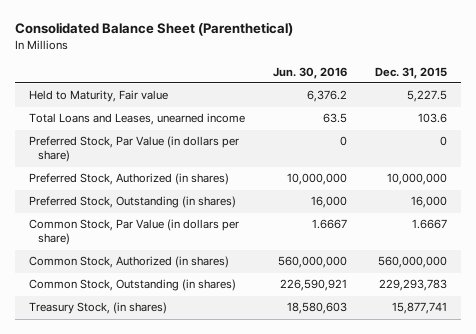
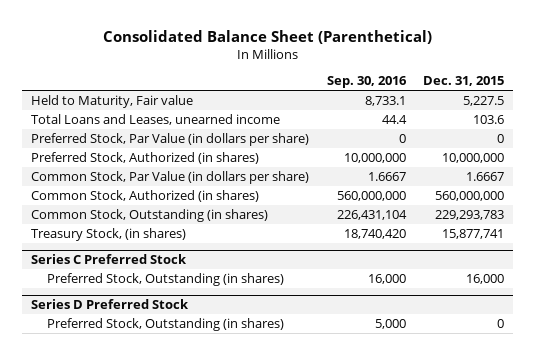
- | Jun. 30, 2016 | Dec. 31, 2015
+ | Sep. 30, 2016 | Dec. 31, 2015
- Preferred Stock, Outstanding (in shares) | 16,000 | 16,000
+ Series C Preferred Stock
+ Preferred Stock, Outstanding (in shares) | 16,000 | 16,000
+ Series D Preferred Stock
+ Preferred Stock, Outstanding (in shares) | 5,000 | 0

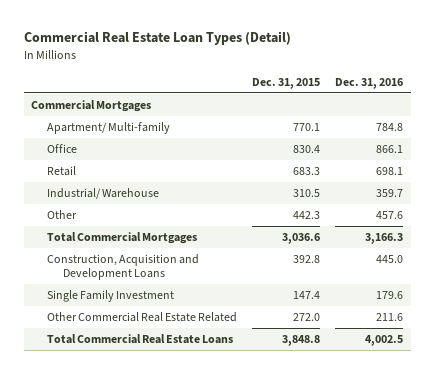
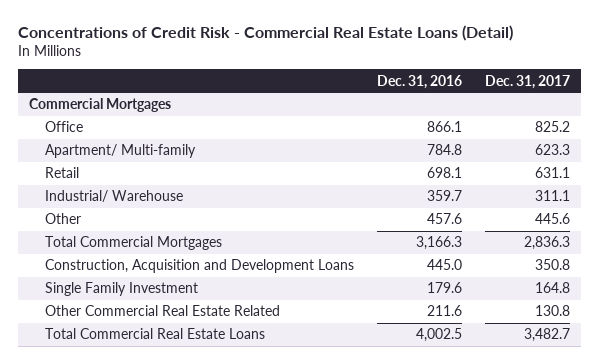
- Commercial Real Estate Loan Types (Detail)
+ Concentrations of Credit Risk - Commercial Real Estate Loans (Detail)
- | Dec. 31, 2015 | Dec. 31, 2016
+ | Dec. 31, 2016 | Dec. 31, 2017
moved down: Apartment/ Multi-family | 784.8 | 623.3

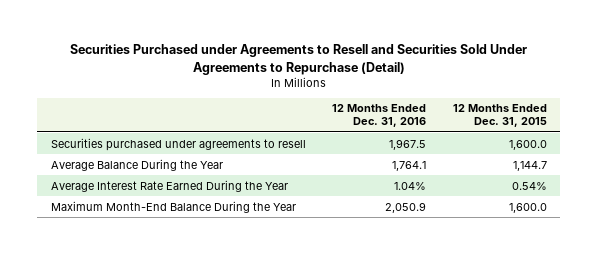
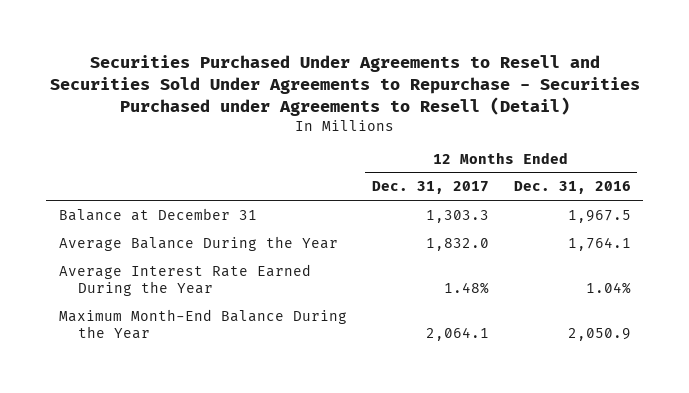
- Securities Purchased under Agreements to Resell and Securities Sold Under Agreements to Repurchase (Detail)
+ Securities Purchased Under Agreements to Resell and Securities Sold Under Agreements to Repurchase - Securities Purchased under Agreements to Resell (Detail)
- | 12 Months Ended Dec. 31, 2016 | 12 Months Ended Dec. 31, 2015
+ | 12 Months Ended Dec. 31, 2017 | 12 Months Ended Dec. 31, 2016
- Securities purchased under agreements to resell | 1,967.5 | 1,600.0
+ Balance at December 31 | 1,303.3 | 1,967.5

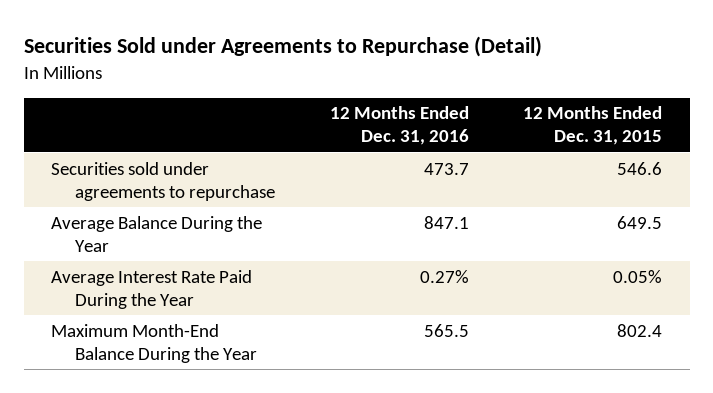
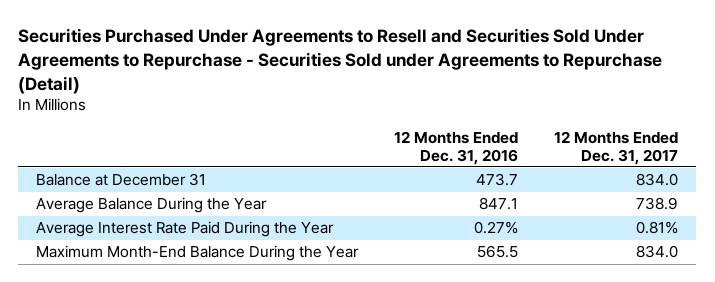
- Securities Sold under Agreements to Repurchase (Detail)
+ Securities Purchased Under Agreements to Resell and Securities Sold Under Agreements to Repurchase - Securities Sold under Agreements to Repurchase (Detail)
- | 12 Months Ended Dec. 31, 2016 | 12 Months Ended Dec. 31, 2015
+ | 12 Months Ended Dec. 31, 2016 | 12 Months Ended Dec. 31, 2017
- Securities sold under agreements to repurchase | 473.7 | 546.6
+ Balance at December 31 | 473.7 | 834.0

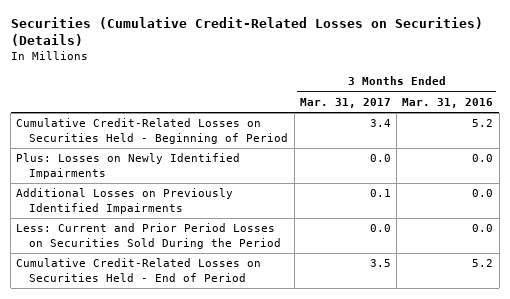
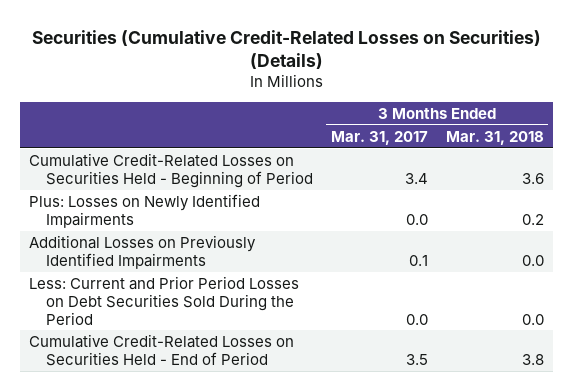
- | 3 Months Ended Mar. 31, 2017 | 3 Months Ended Mar. 31, 2016
+ | 3 Months Ended Mar. 31, 2017 | 3 Months Ended Mar. 31, 2018
- Less: Current and Prior Period Losses on Securities Sold During the Period | 0.0 | 0.0
+ Less: Current and Prior Period Losses on Debt Securities Sold During the Period | 0.0 | 0.0

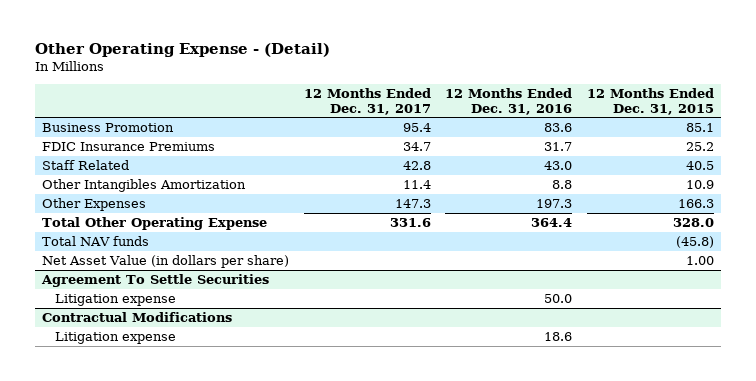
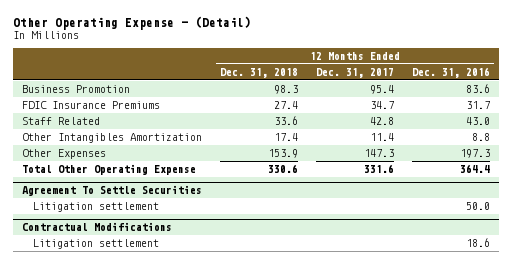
- | 12 Months Ended Dec. 31, 2017 | 12 Months Ended Dec. 31, 2016 | 12 Months Ended Dec. 31, 2015
+ | 12 Months Ended Dec. 31, 2018 | 12 Months Ended Dec. 31, 2017 | 12 Months Ended Dec. 31, 2016
- Total NAV funds | | | (45.8)
- Net Asset Value (in dollars per share) | | | 1.00
@ Agreement To Settle Securities
- Litigation expense | | 50.0 |
+ Litigation settlement | | | 50.0
@ Contractual Modifications
- Litigation expense | | 18.6 |
+ Litigation settlement | | | 18.6

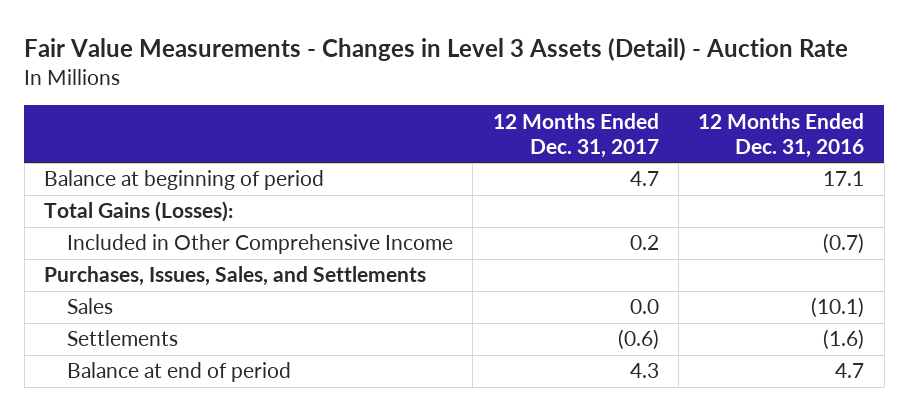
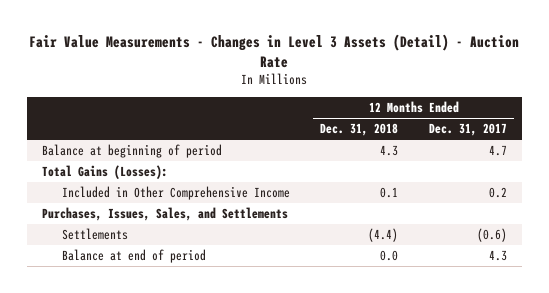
- | 12 Months Ended Dec. 31, 2017 | 12 Months Ended Dec. 31, 2016
+ | 12 Months Ended Dec. 31, 2018 | 12 Months Ended Dec. 31, 2017
- Sales | 0.0 | (10.1)

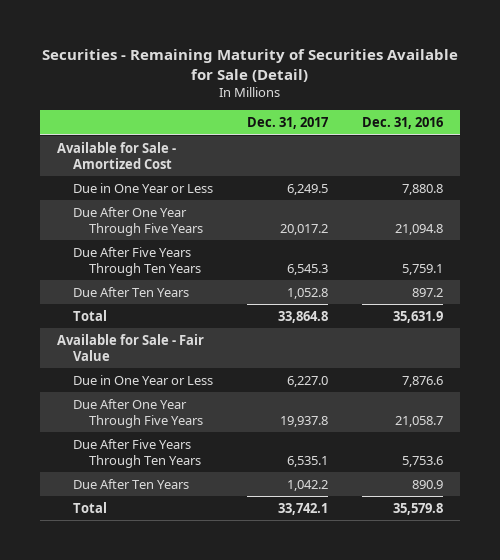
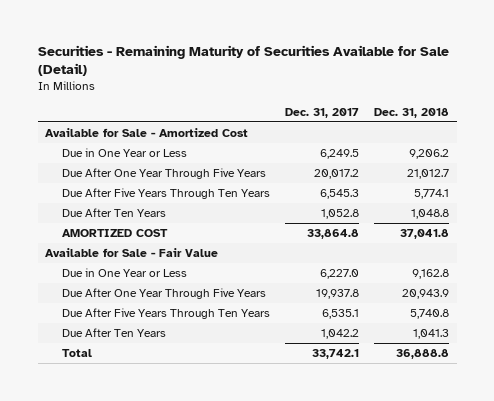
- | Dec. 31, 2017 | Dec. 31, 2016
+ | Dec. 31, 2017 | Dec. 31, 2018
- Total | 33,864.8 | 35,631.9
+ AMORTIZED COST | 33,864.8 | 37,041.8

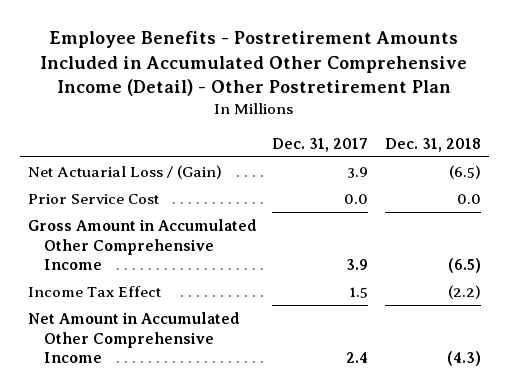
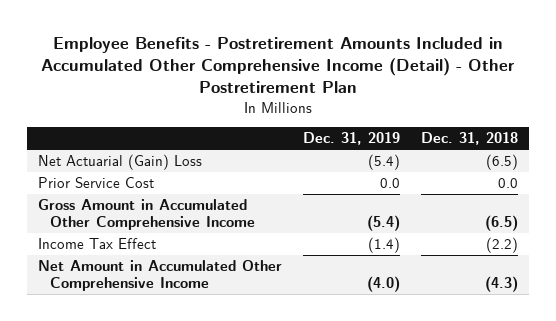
- | Dec. 31, 2017 | Dec. 31, 2018
+ | Dec. 31, 2019 | Dec. 31, 2018
- Net Actuarial Loss / (Gain) | 3.9 | (6.5)
+ Net Actuarial (Gain) Loss | (5.4) | (6.5)

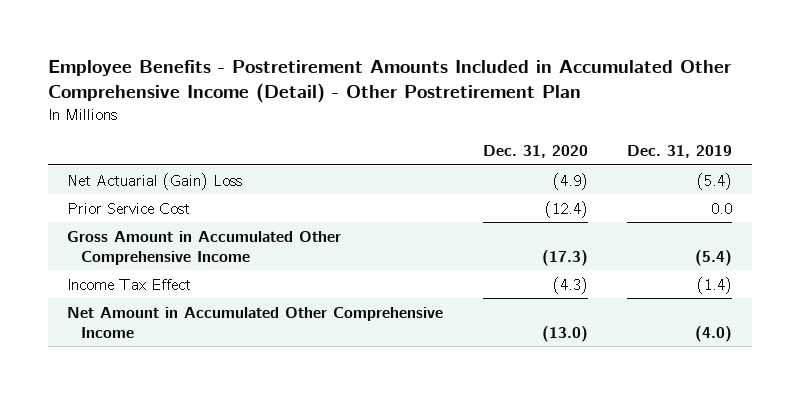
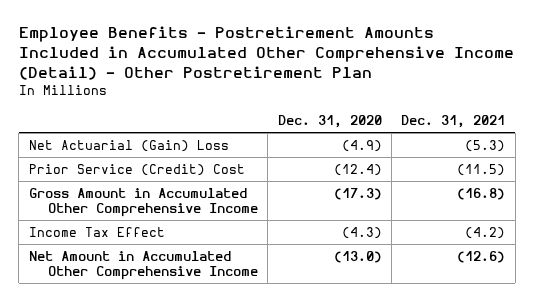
- | Dec. 31, 2020 | Dec. 31, 2019
+ | Dec. 31, 2020 | Dec. 31, 2021
- Prior Service Cost | (12.4) | 0.0
+ Prior Service (Credit) Cost | (12.4) | (11.5)

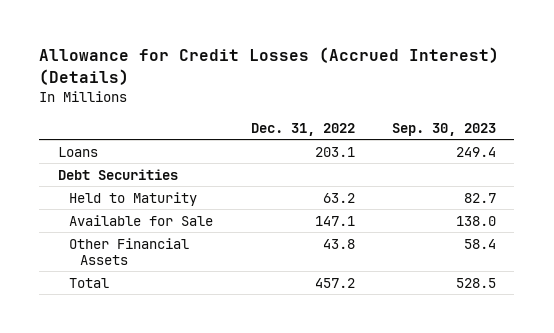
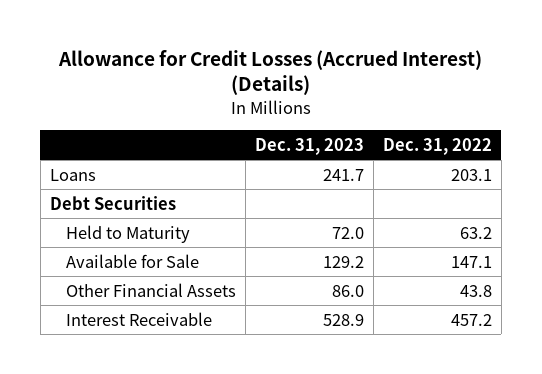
- | Dec. 31, 2022 | Sep. 30, 2023
+ | Dec. 31, 2023 | Dec. 31, 2022
- Total | 457.2 | 528.5
+ Interest Receivable | 528.9 | 457.2

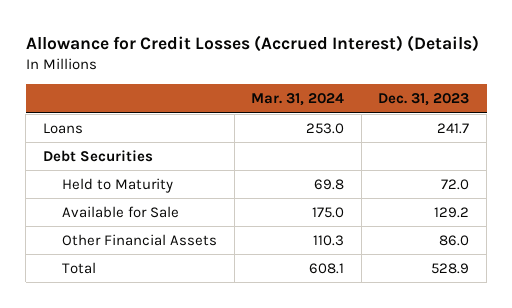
- | Dec. 31, 2023 | Dec. 31, 2022
+ | Mar. 31, 2024 | Dec. 31, 2023
- Interest Receivable | 528.9 | 457.2
+ Total | 608.1 | 528.9

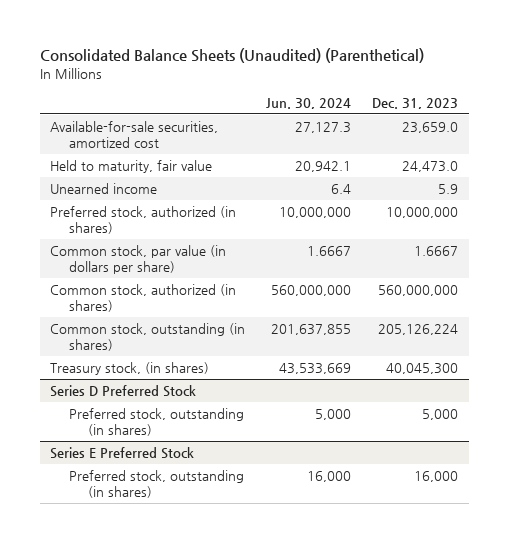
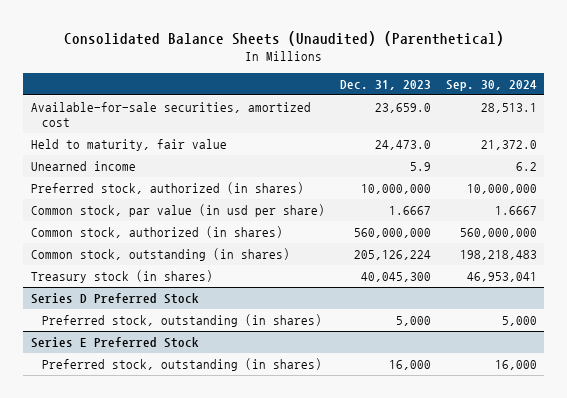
- | Jun. 30, 2024 | Dec. 31, 2023
+ | Dec. 31, 2023 | Sep. 30, 2024
- Common stock, par value (in dollars per share) | 1.6667 | 1.6667
+ Common stock, par value (in usd per share) | 1.6667 | 1.6667
- Treasury stock, (in shares) | 43,533,669 | 40,045,300
+ Treasury stock (in shares) | 40,045,300 | 46,953,041

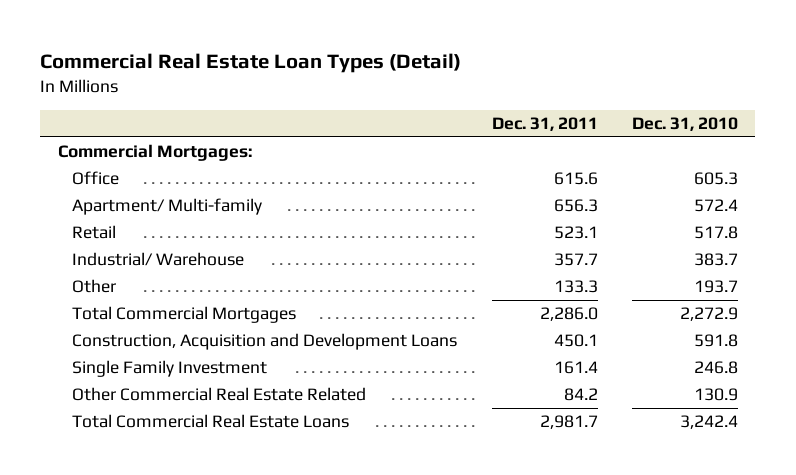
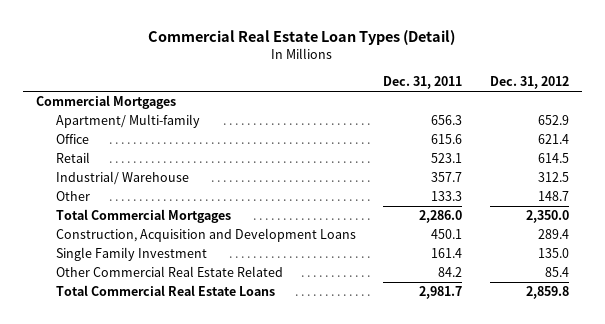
- | Dec. 31, 2011 | Dec. 31, 2010
+ | Dec. 31, 2011 | Dec. 31, 2012
- Commercial Mortgages:
+ Commercial Mortgages
moved down: Office | 615.6 | 621.4

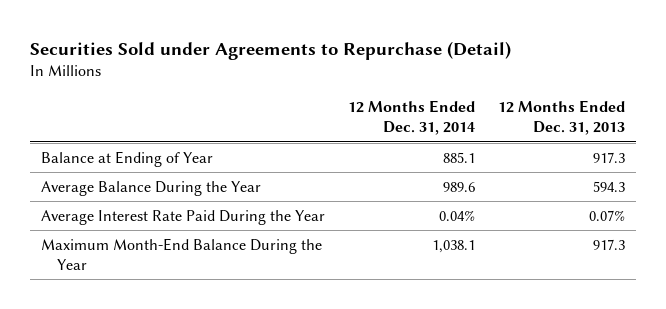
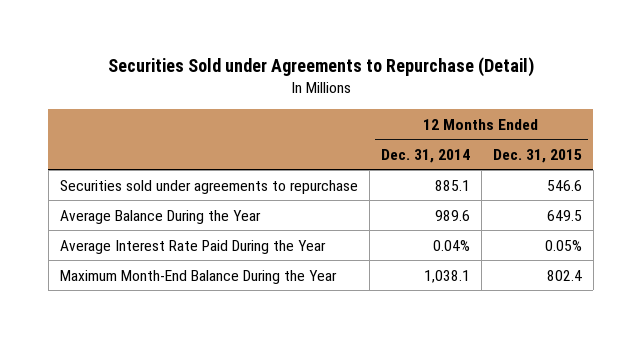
- | 12 Months Ended Dec. 31, 2014 | 12 Months Ended Dec. 31, 2013
+ | 12 Months Ended Dec. 31, 2014 | 12 Months Ended Dec. 31, 2015
- Balance at Ending of Year | 885.1 | 917.3
+ Securities sold under agreements to repurchase | 885.1 | 546.6

